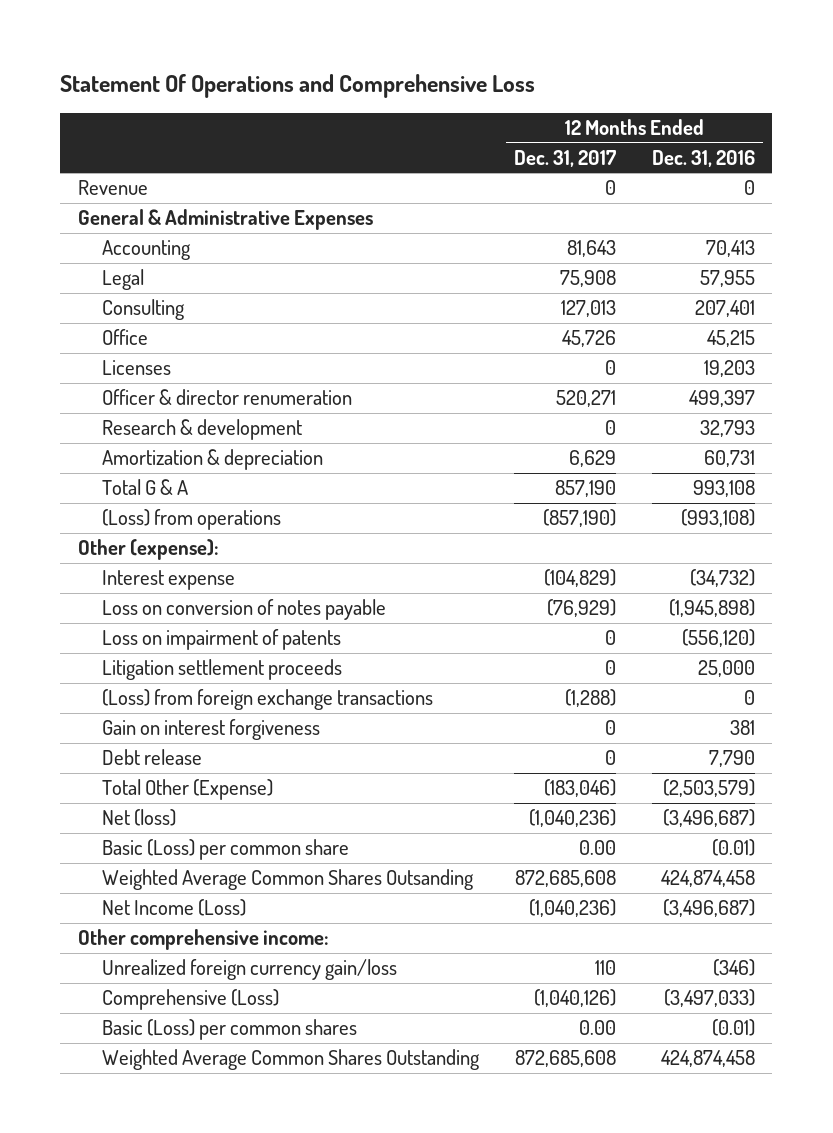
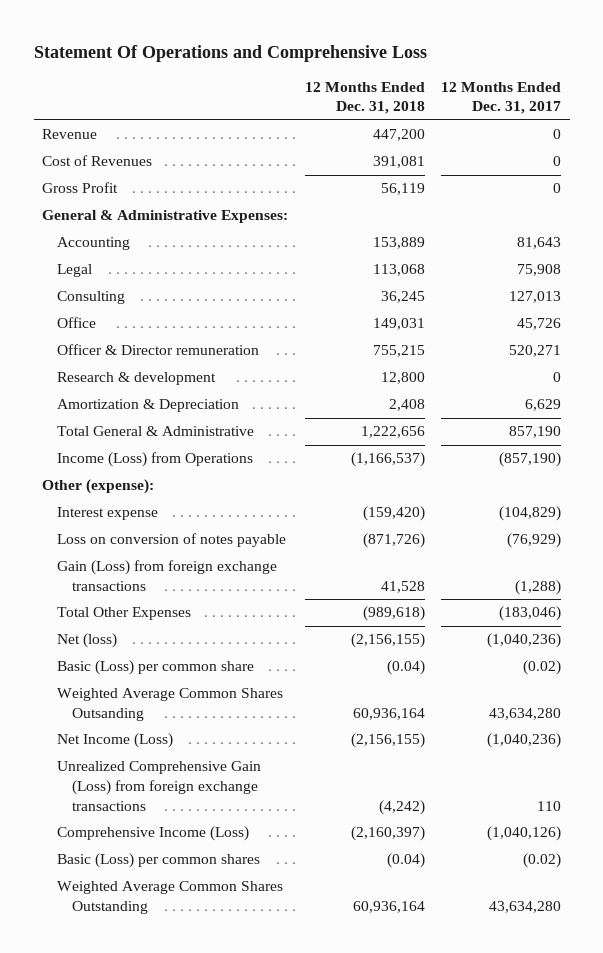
- | 12 Months Ended Dec. 31, 2017 | 12 Months Ended Dec. 31, 2016
+ | 12 Months Ended Dec. 31, 2018 | 12 Months Ended Dec. 31, 2017
- General & Administrative Expenses
+ Cost of Revenues | 391,081 | 0
+ Gross Profit | 56,119 | 0
+ General & Administrative Expenses:
- Licenses | 0 | 19,203
- Officer & director renumeration | 520,271 | 499,397
+ Officer & Director remuneration | 755,215 | 520,271
- Amortization & depreciation | 6,629 | 60,731
- Total G & A | 857,190 | 993,108
- (Loss) from operations | (857,190) | (993,108)
+ Amortization & Depreciation | 2,408 | 6,629
+ Total General & Administrative | 1,222,656 | 857,190
+ Income (Loss) from Operations | (1,166,537) | (857,190)
- Loss on impairment of patents | 0 | (556,120)
- Litigation settlement proceeds | 0 | 25,000
- (Loss) from foreign exchange transactions | (1,288) | 0
- Gain on interest forgiveness | 0 | 381
- Debt release | 0 | 7,790
- Total Other (Expense) | (183,046) | (2,503,579)
+ Gain (Loss) from foreign exchange transactions | 41,528 | (1,288)
+ Total Other Expenses | (989,618) | (183,046)
- Basic (Loss) per common share | 0.00 | (0.01)
- Weighted Average Common Shares Outsanding | 872,685,608 | 424,874,458
+ Basic (Loss) per common share | (0.04) | (0.02)
+ Weighted Average Common Shares Outsanding | 60,936,164 | 43,634,280
- Other comprehensive income:
- Unrealized foreign currency gain/loss | 110 | (346)
- Comprehensive (Loss) | (1,040,126) | (3,497,033)
- Basic (Loss) per common shares | 0.00 | (0.01)
- Weighted Average Common Shares Outstanding | 872,685,608 | 424,874,458
+ Unrealized Comprehensive Gain (Loss) from foreign exchange transactions | (4,242) | 110
+ Comprehensive Income (Loss) | (2,160,397) | (1,040,126)
+ Basic (Loss) per common shares | (0.04) | (0.02)
+ Weighted Average Common Shares Outstanding | 60,936,164 | 43,634,280

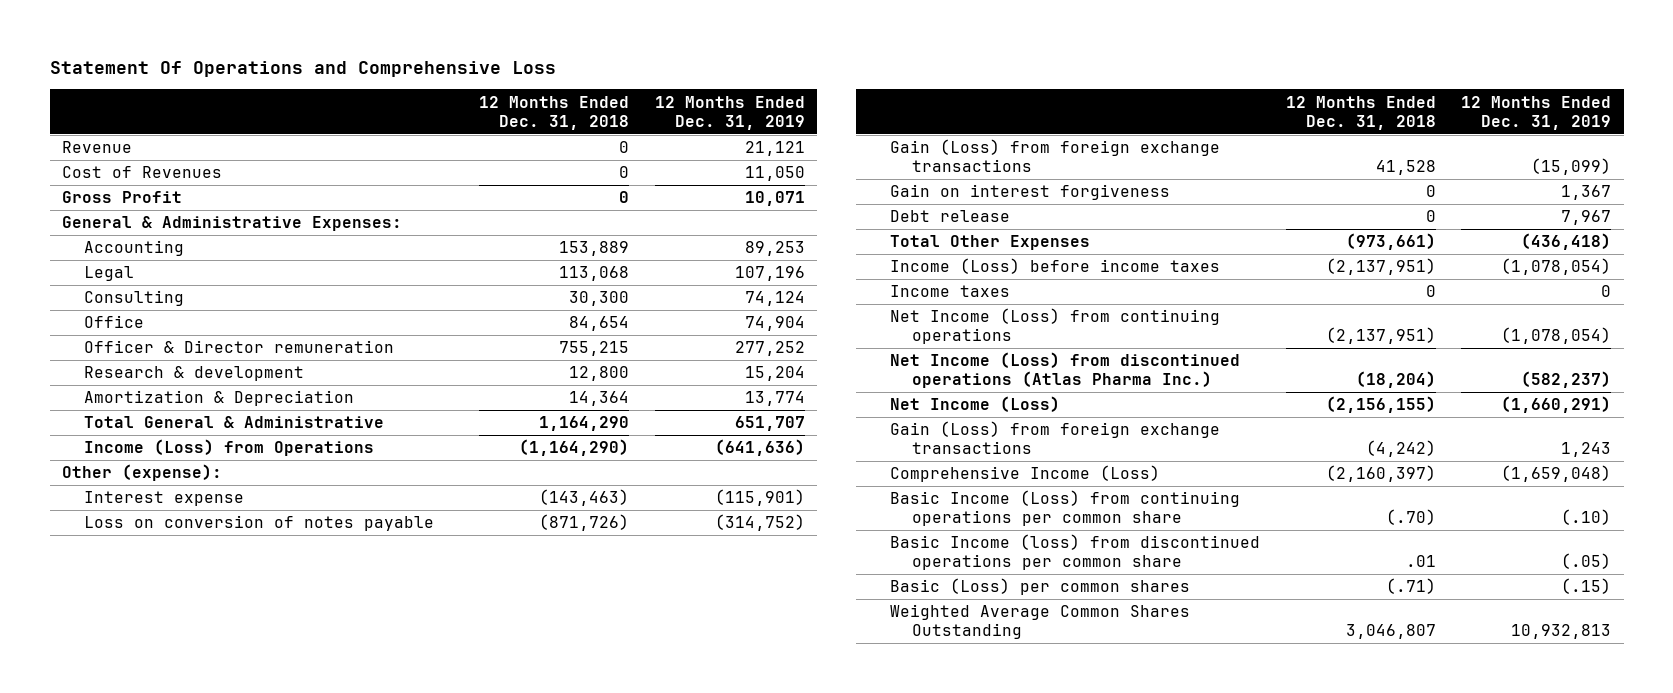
- | 12 Months Ended Dec. 31, 2018 | 12 Months Ended Dec. 31, 2017
+ | 12 Months Ended Dec. 31, 2018 | 12 Months Ended Dec. 31, 2019
- Revenue | 447,200 | 0
- Cost of Revenues | 391,081 | 0
- Gross Profit | 56,119 | 0
+ Revenue | 0 | 21,121
+ Cost of Revenues | 0 | 11,050
+ Gross Profit | 0 | 10,071
- Consulting | 36,245 | 127,013
- Office | 149,031 | 45,726
+ Consulting | 30,300 | 74,124
+ Office | 84,654 | 74,904
- Amortization & Depreciation | 2,408 | 6,629
- Total General & Administrative | 1,222,656 | 857,190
- Income (Loss) from Operations | (1,166,537) | (857,190)
+ Amortization & Depreciation | 14,364 | 13,774
+ Total General & Administrative | 1,164,290 | 651,707
+ Income (Loss) from Operations | (1,164,290) | (641,636)
- Interest expense | (159,420) | (104,829)
+ Interest expense | (143,463) | (115,901)
- Total Other Expenses | (989,618) | (183,046)
- Net (loss) | (2,156,155) | (1,040,236)
- Basic (Loss) per common share | (0.04) | (0.02)
- Weighted Average Common Shares Outsanding | 60,936,164 | 43,634,280
+ Gain on interest forgiveness | 0 | 1,367
+ Debt release | 0 | 7,967
+ Total Other Expenses | (973,661) | (436,418)
+ Income (Loss) before income taxes | (2,137,951) | (1,078,054)
+ Income taxes | 0 | 0
+ Net Income (Loss) from continuing operations | (2,137,951) | (1,078,054)
+ Net Income (Loss) from discontinued operations (Atlas Pharma Inc.) | (18,204) | (582,237)
- Unrealized Comprehensive Gain (Loss) from foreign exchange transactions | (4,242) | 110
+ Gain (Loss) from foreign exchange transactions | (4,242) | 1,243
- Basic (Loss) per common shares | (0.04) | (0.02)
- Weighted Average Common Shares Outstanding | 60,936,164 | 43,634,280
+ Basic Income (Loss) from continuing operations per common share | (.70) | (.10)
+ Basic Income (loss) from discontinued operations per common share | .01 | (.05)
+ Basic (Loss) per common shares | (.71) | (.15)
+ Weighted Average Common Shares Outstanding | 3,046,807 | 10,932,813

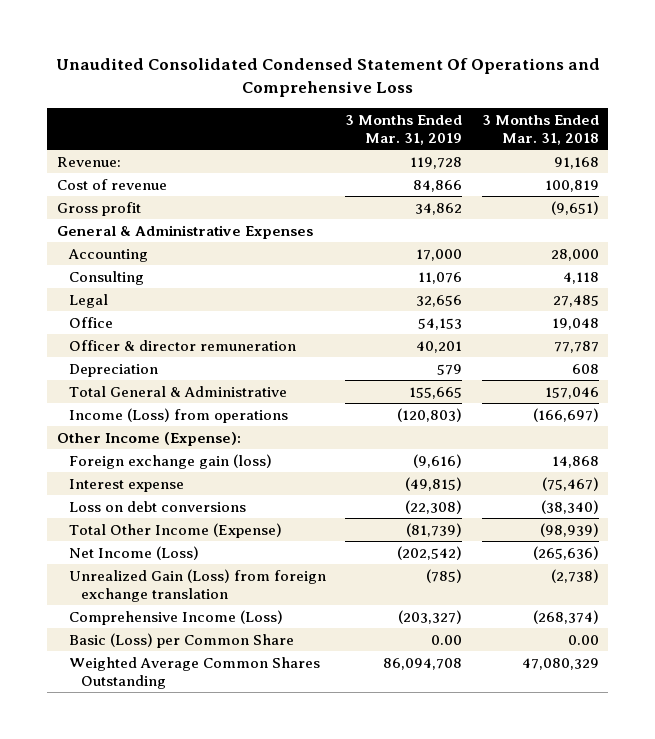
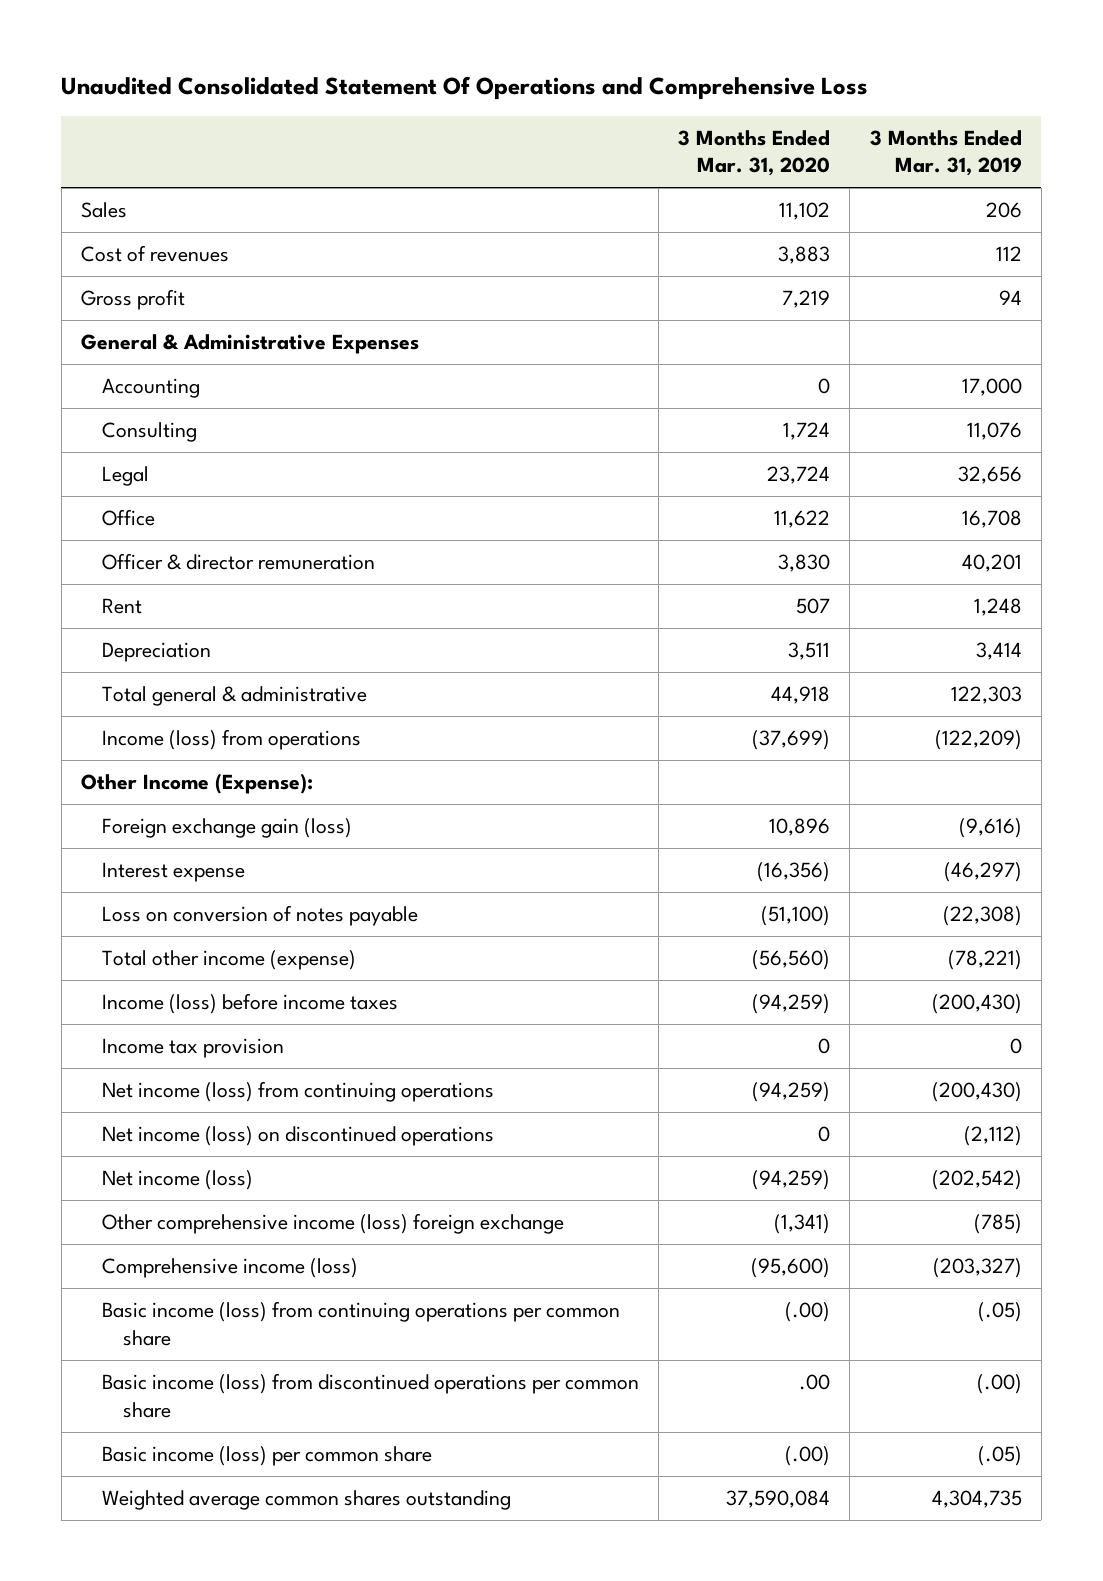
- Unaudited Consolidated Condensed Statement Of Operations and Comprehensive Loss
+ Unaudited Consolidated Statement Of Operations and Comprehensive Loss
- | 3 Months Ended Mar. 31, 2019 | 3 Months Ended Mar. 31, 2018
+ | 3 Months Ended Mar. 31, 2020 | 3 Months Ended Mar. 31, 2019
- Revenue: | 119,728 | 91,168
- Cost of revenue | 84,866 | 100,819
- Gross profit | 34,862 | (9,651)
+ Sales | 11,102 | 206
+ Cost of revenues | 3,883 | 112
+ Gross profit | 7,219 | 94
- Office | 54,153 | 19,048
+ Office | 11,622 | 16,708
- Depreciation | 579 | 608
- Total General & Administrative | 155,665 | 157,046
- Income (Loss) from operations | (120,803) | (166,697)
+ Rent | 507 | 1,248
+ Depreciation | 3,511 | 3,414
+ Total general & administrative | 44,918 | 122,303
+ Income (loss) from operations | (37,699) | (122,209)
- Interest expense | (49,815) | (75,467)
- Loss on debt conversions | (22,308) | (38,340)
- Total Other Income (Expense) | (81,739) | (98,939)
- Net Income (Loss) | (202,542) | (265,636)
- Unrealized Gain (Loss) from foreign exchange translation | (785) | (2,738)
- Comprehensive Income (Loss) | (203,327) | (268,374)
- Basic (Loss) per Common Share | 0.00 | 0.00
- Weighted Average Common Shares Outstanding | 86,094,708 | 47,080,329
+ Interest expense | (16,356) | (46,297)
+ Loss on conversion of notes payable | (51,100) | (22,308)
+ Total other income (expense) | (56,560) | (78,221)
+ Income (loss) before income taxes | (94,259) | (200,430)
+ Income tax provision | 0 | 0
+ Net income (loss) from continuing operations | (94,259) | (200,430)
+ Net income (loss) on discontinued operations | 0 | (2,112)
+ Net income (loss) | (94,259) | (202,542)
+ Other comprehensive income (loss) foreign exchange | (1,341) | (785)
+ Comprehensive income (loss) | (95,600) | (203,327)
+ Basic income (loss) from continuing operations per common share | (.00) | (.05)
+ Basic income (loss) from discontinued operations per common share | .00 | (.00)
+ Basic income (loss) per common share | (.00) | (.05)
+ Weighted average common shares outstanding | 37,590,084 | 4,304,735

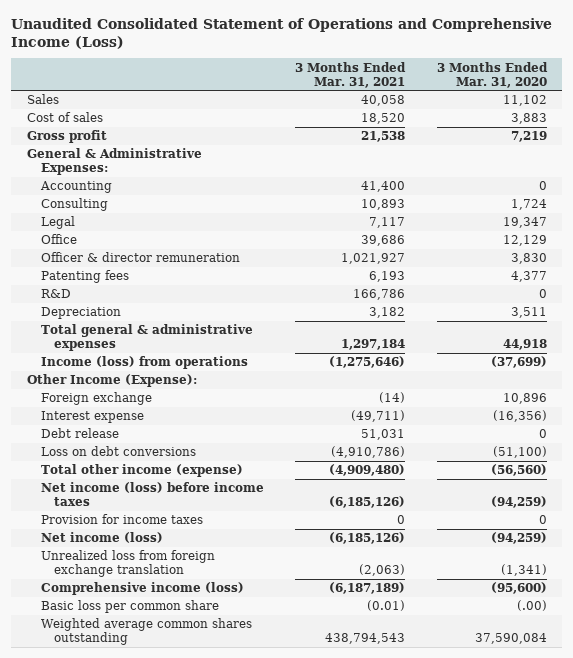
- Unaudited Consolidated Statement Of Operations and Comprehensive Loss
+ Unaudited Consolidated Statement of Operations and Comprehensive Income (Loss)
- | 3 Months Ended Mar. 31, 2020 | 3 Months Ended Mar. 31, 2019
+ | 3 Months Ended Mar. 31, 2021 | 3 Months Ended Mar. 31, 2020
- Cost of revenues | 3,883 | 112
+ Cost of sales | 18,520 | 3,883
- General & Administrative Expenses
+ General & Administrative Expenses:
- Legal | 23,724 | 32,656
- Office | 11,622 | 16,708
+ Legal | 7,117 | 19,347
+ Office | 39,686 | 12,129
- Rent | 507 | 1,248
+ Patenting fees | 6,193 | 4,377
+ R&D | 166,786 | 0
- Total general & administrative | 44,918 | 122,303
+ Total general & administrative expenses | 1,297,184 | 44,918
- Foreign exchange gain (loss) | 10,896 | (9,616)
+ Foreign exchange | (14) | 10,896
- Loss on conversion of notes payable | (51,100) | (22,308)
+ Debt release | 51,031 | 0
+ Loss on debt conversions | (4,910,786) | (51,100)
- Income (loss) before income taxes | (94,259) | (200,430)
- Income tax provision | 0 | 0
- Net income (loss) from continuing operations | (94,259) | (200,430)
- Net income (loss) on discontinued operations | 0 | (2,112)
+ Net income (loss) before income taxes | (6,185,126) | (94,259)
+ Provision for income taxes | 0 | 0
- Other comprehensive income (loss) foreign exchange | (1,341) | (785)
+ Unrealized loss from foreign exchange translation | (2,063) | (1,341)
- Basic income (loss) from continuing operations per common share | (.00) | (.05)
- Basic income (loss) from discontinued operations per common share | .00 | (.00)
- Basic income (loss) per common share | (.00) | (.05)
+ Basic loss per common share | (0.01) | (.00)

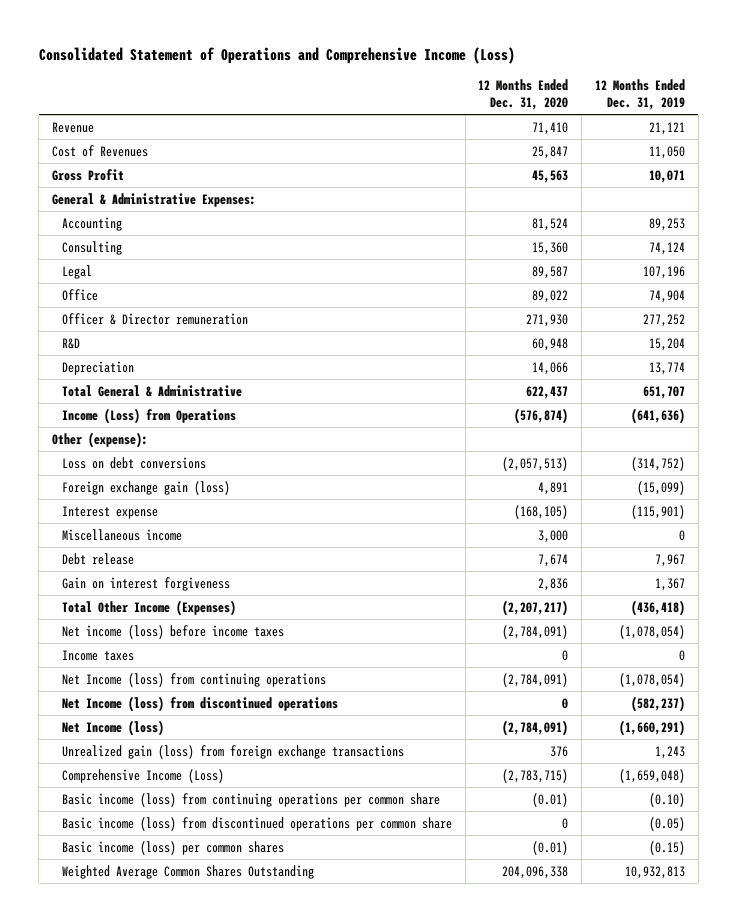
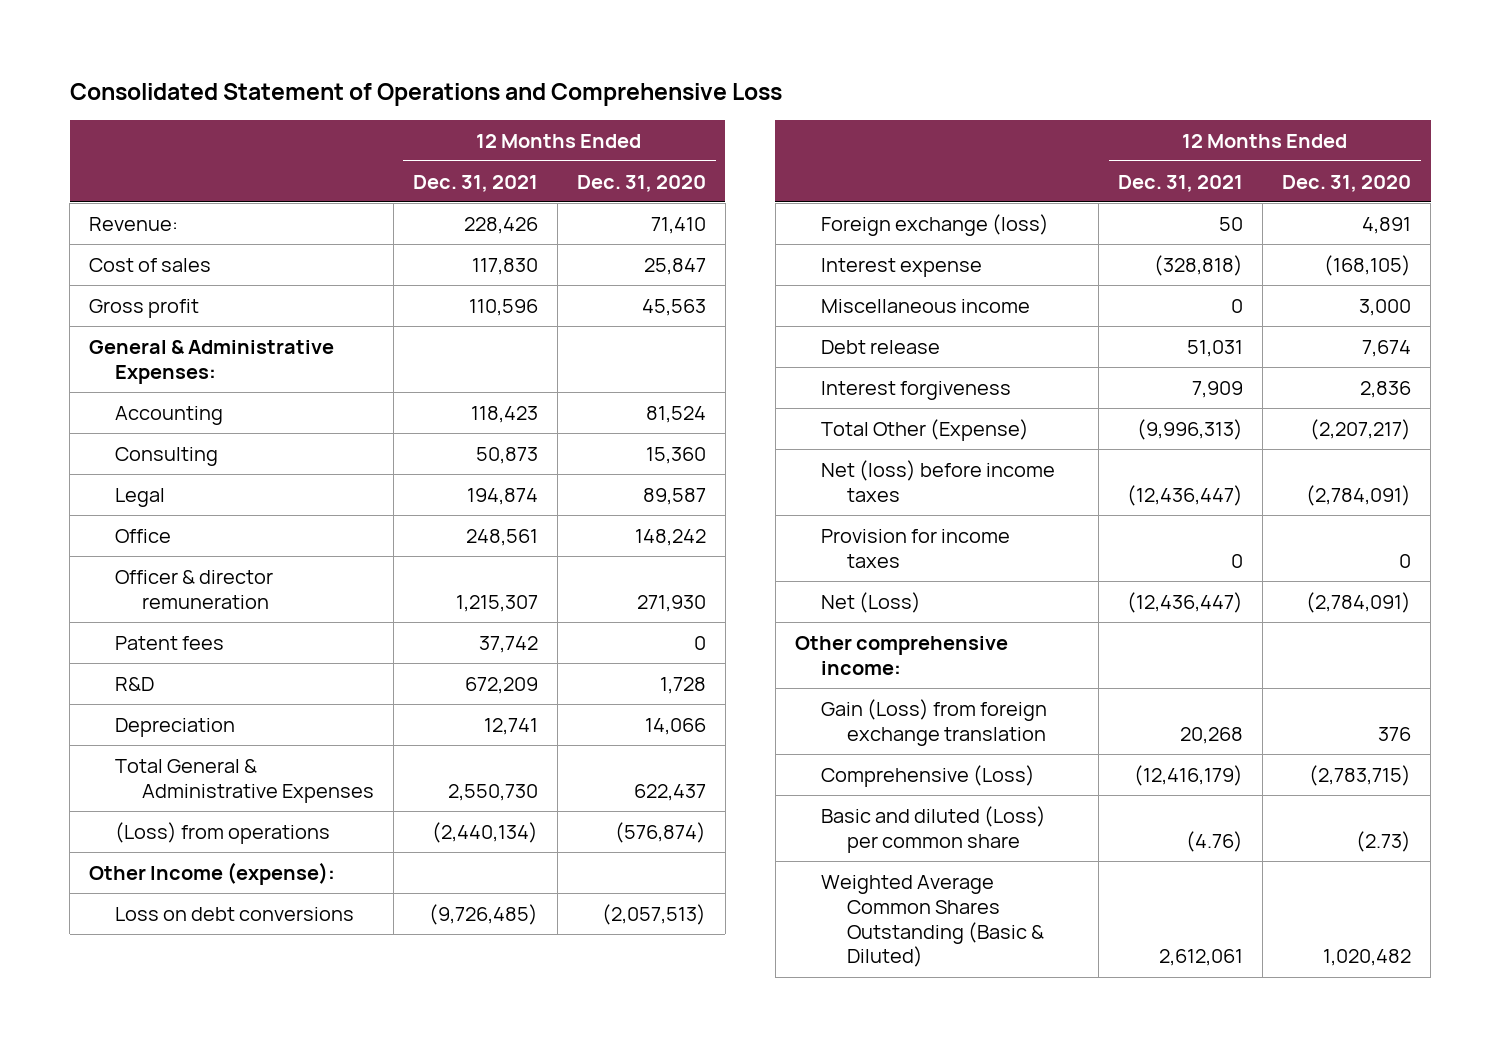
- Consolidated Statement of Operations and Comprehensive Income (Loss)
+ Consolidated Statement of Operations and Comprehensive Loss
- | 12 Months Ended Dec. 31, 2020 | 12 Months Ended Dec. 31, 2019
+ | 12 Months Ended Dec. 31, 2021 | 12 Months Ended Dec. 31, 2020
- Revenue | 71,410 | 21,121
- Cost of Revenues | 25,847 | 11,050
- Gross Profit | 45,563 | 10,071
+ Revenue: | 228,426 | 71,410
+ Cost of sales | 117,830 | 25,847
+ Gross profit | 110,596 | 45,563
- Office | 89,022 | 74,904
- Officer & Director remuneration | 271,930 | 277,252
- R&D | 60,948 | 15,204
+ Office | 248,561 | 148,242
+ Officer & director remuneration | 1,215,307 | 271,930
+ Patent fees | 37,742 | 0
+ R&D | 672,209 | 1,728
- Total General & Administrative | 622,437 | 651,707
- Income (Loss) from Operations | (576,874) | (641,636)
- Other (expense):
+ Total General & Administrative Expenses | 2,550,730 | 622,437
+ (Loss) from operations | (2,440,134) | (576,874)
+ Other Income (expense):
- Foreign exchange gain (loss) | 4,891 | (15,099)
+ Foreign exchange (loss) | 50 | 4,891
- Gain on interest forgiveness | 2,836 | 1,367
- Total Other Income (Expenses) | (2,207,217) | (436,418)
- Net income (loss) before income taxes | (2,784,091) | (1,078,054)
- Income taxes | 0 | 0
- Net Income (loss) from continuing operations | (2,784,091) | (1,078,054)
- Net Income (loss) from discontinued operations | 0 | (582,237)
- Net Income (loss) | (2,784,091) | (1,660,291)
- Unrealized gain (loss) from foreign exchange transactions | 376 | 1,243
- Comprehensive Income (Loss) | (2,783,715) | (1,659,048)
- Basic income (loss) from continuing operations per common share | (0.01) | (0.10)
- Basic income (loss) from discontinued operations per common share | 0 | (0.05)
- Basic income (loss) per common shares | (0.01) | (0.15)
- Weighted Average Common Shares Outstanding | 204,096,338 | 10,932,813
+ Interest forgiveness | 7,909 | 2,836
+ Total Other (Expense) | (9,996,313) | (2,207,217)
+ Net (loss) before income taxes | (12,436,447) | (2,784,091)
+ Provision for income taxes | 0 | 0
+ Net (Loss) | (12,436,447) | (2,784,091)
+ Other comprehensive income:
+ Gain (Loss) from foreign exchange translation | 20,268 | 376
+ Comprehensive (Loss) | (12,416,179) | (2,783,715)
+ Basic and diluted (Loss) per common share | (4.76) | (2.73)
+ Weighted Average Common Shares Outstanding (Basic & Diluted) | 2,612,061 | 1,020,482

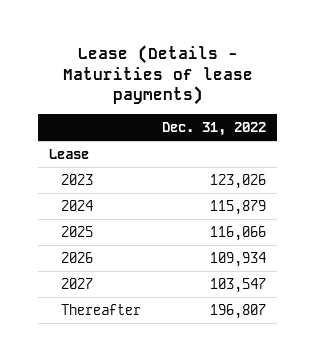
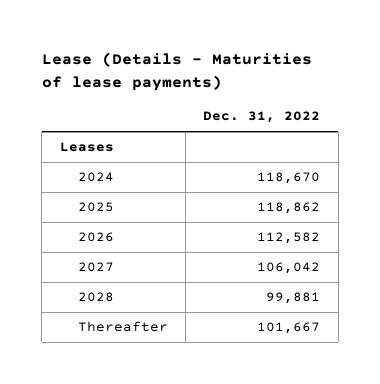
- Lease
- 2023 | 123,026
- 2024 | 115,879
- 2025 | 116,066
- 2026 | 109,934
- 2027 | 103,547
- Thereafter | 196,807
+ Leases
+ 2024 | 118,670
+ 2025 | 118,862
+ 2026 | 112,582
+ 2027 | 106,042
+ 2028 | 99,881
+ Thereafter | 101,667

